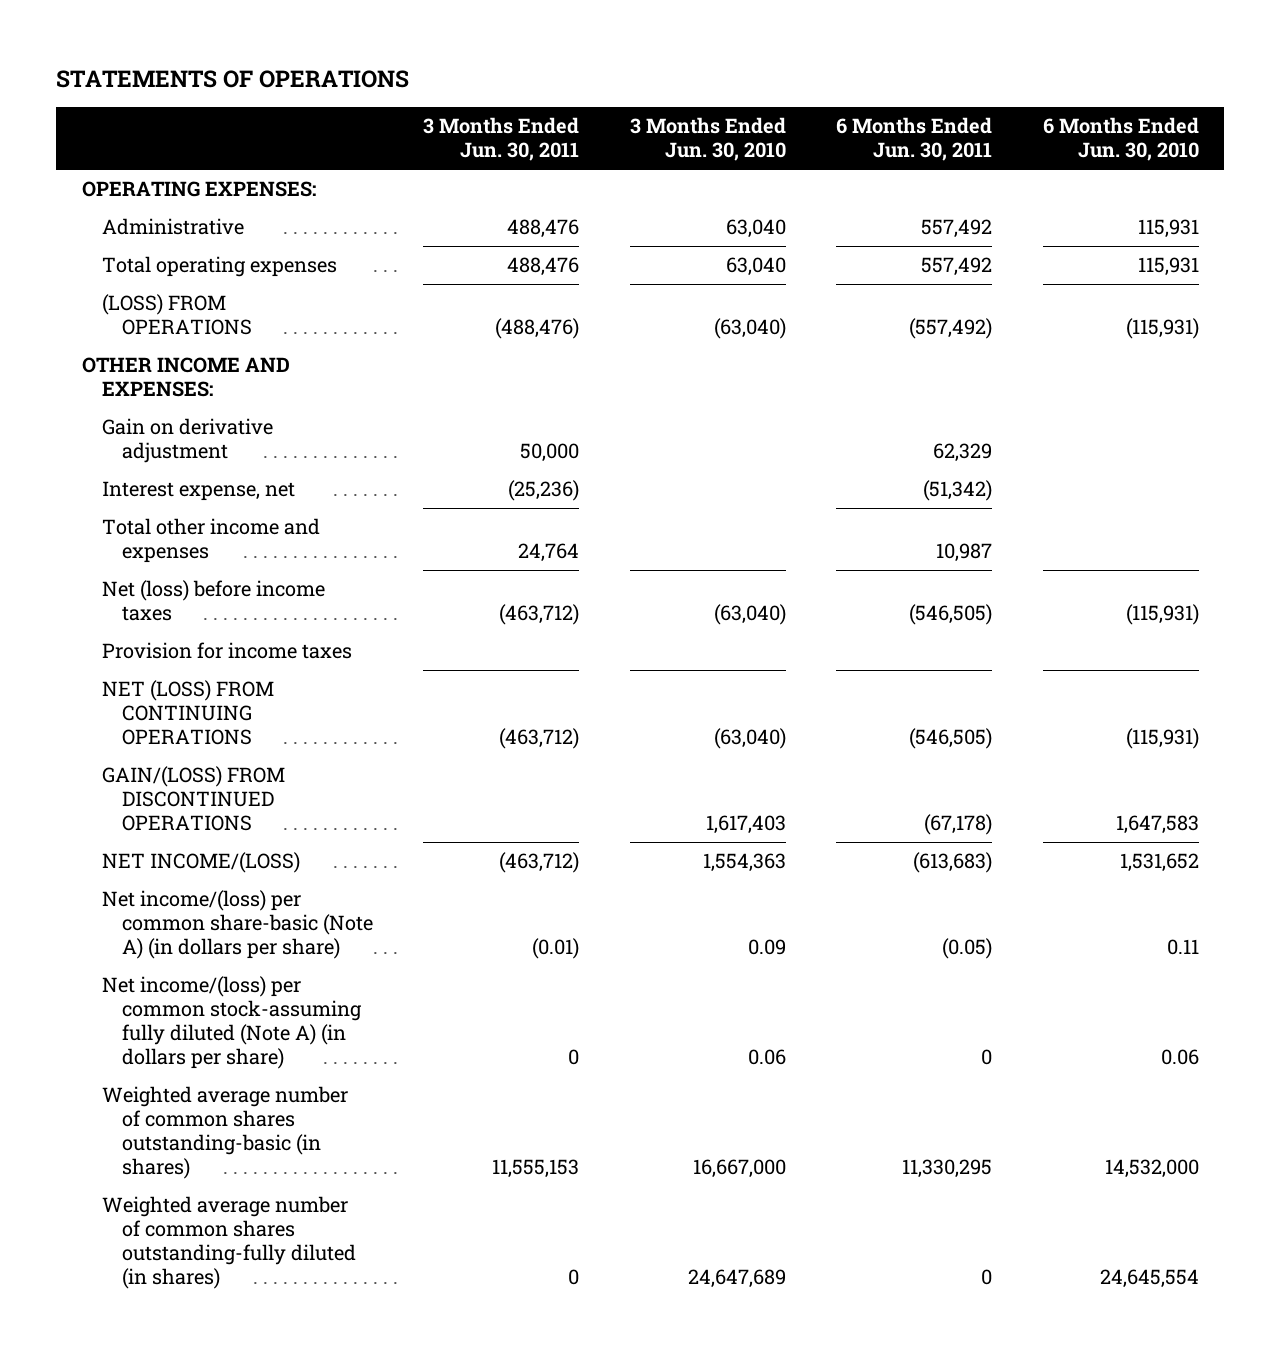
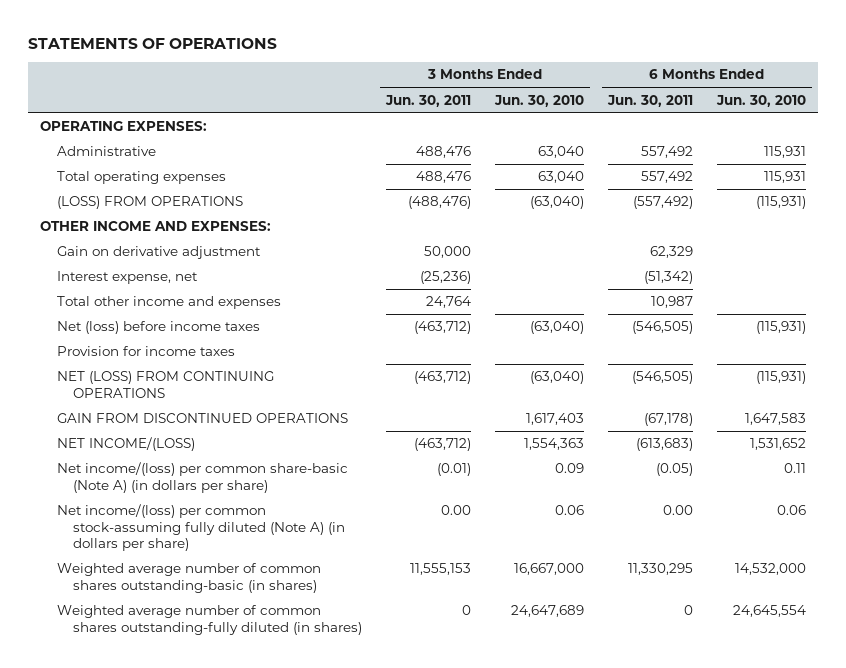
- GAIN/(LOSS) FROM DISCONTINUED OPERATIONS | | 1,617,403 | (67,178) | 1,647,583
+ GAIN FROM DISCONTINUED OPERATIONS | | 1,617,403 | (67,178) | 1,647,583
- Net income/(loss) per common stock-assuming fully diluted (Note A) (in dollars per share) | 0 | 0.06 | 0 | 0.06
+ Net income/(loss) per common stock-assuming fully diluted (Note A) (in dollars per share) | 0.00 | 0.06 | 0.00 | 0.06

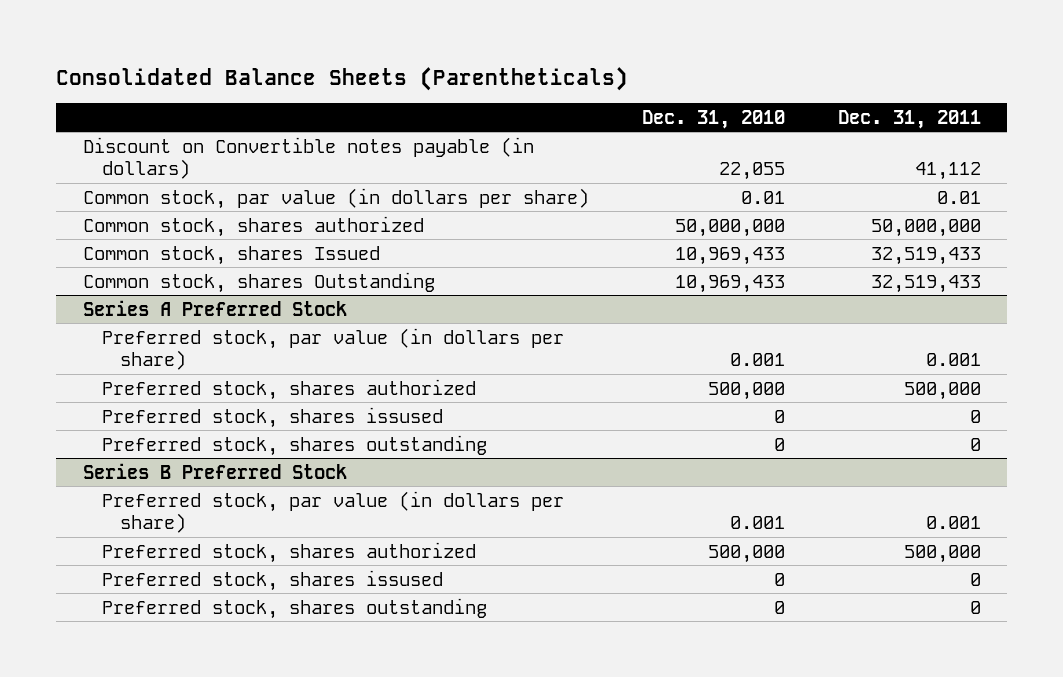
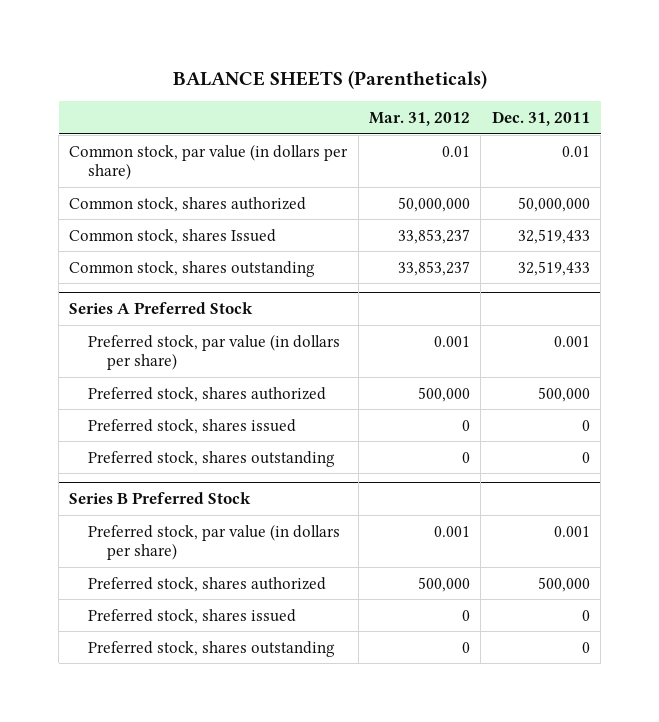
- Consolidated Balance Sheets (Parentheticals)
+ BALANCE SHEETS (Parentheticals)
- | Dec. 31, 2010 | Dec. 31, 2011
+ | Mar. 31, 2012 | Dec. 31, 2011
- Discount on Convertible notes payable (in dollars) | 22,055 | 41,112
- Common stock, shares Outstanding | 10,969,433 | 32,519,433
+ Common stock, shares outstanding | 33,853,237 | 32,519,433
@ Series A Preferred Stock
- Preferred stock, shares issused | 0 | 0
+ Preferred stock, shares issued | 0 | 0
@ Series B Preferred Stock
- Preferred stock, shares issused | 0 | 0
+ Preferred stock, shares issued | 0 | 0

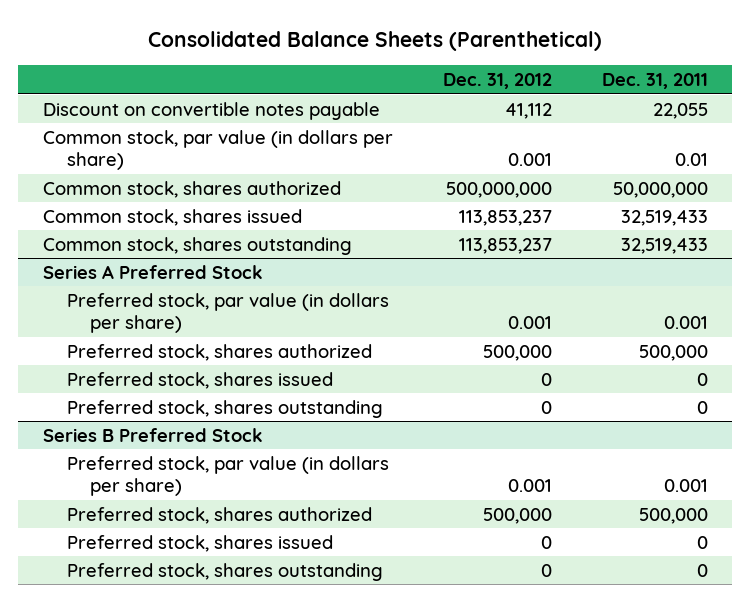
- BALANCE SHEETS (Parentheticals)
+ Consolidated Balance Sheets (Parenthetical)
- | Mar. 31, 2012 | Dec. 31, 2011
+ | Dec. 31, 2012 | Dec. 31, 2011
+ Discount on convertible notes payable | 41,112 | 22,055
- Common stock, shares Issued | 33,853,237 | 32,519,433
+ Common stock, shares issued | 113,853,237 | 32,519,433

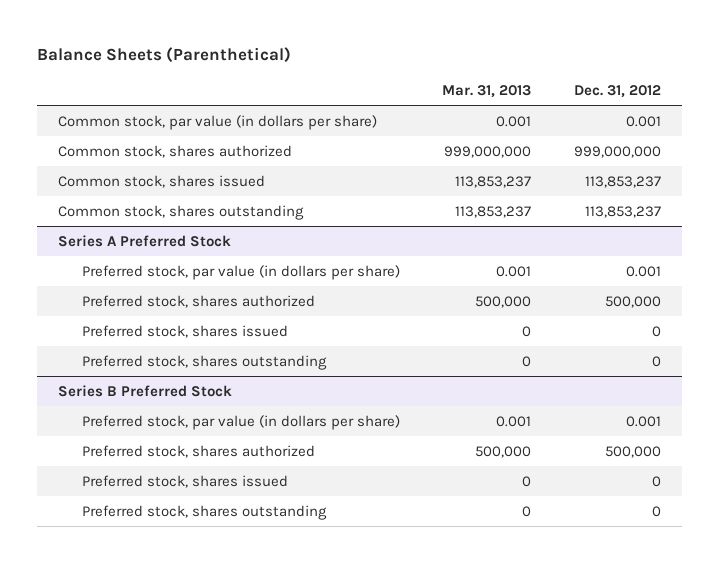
- Consolidated Balance Sheets (Parenthetical)
+ Balance Sheets (Parenthetical)
- | Dec. 31, 2012 | Dec. 31, 2011
+ | Mar. 31, 2013 | Dec. 31, 2012
- Discount on convertible notes payable | 41,112 | 22,055
- Common stock, shares authorized | 500,000,000 | 50,000,000
+ Common stock, shares authorized | 999,000,000 | 999,000,000

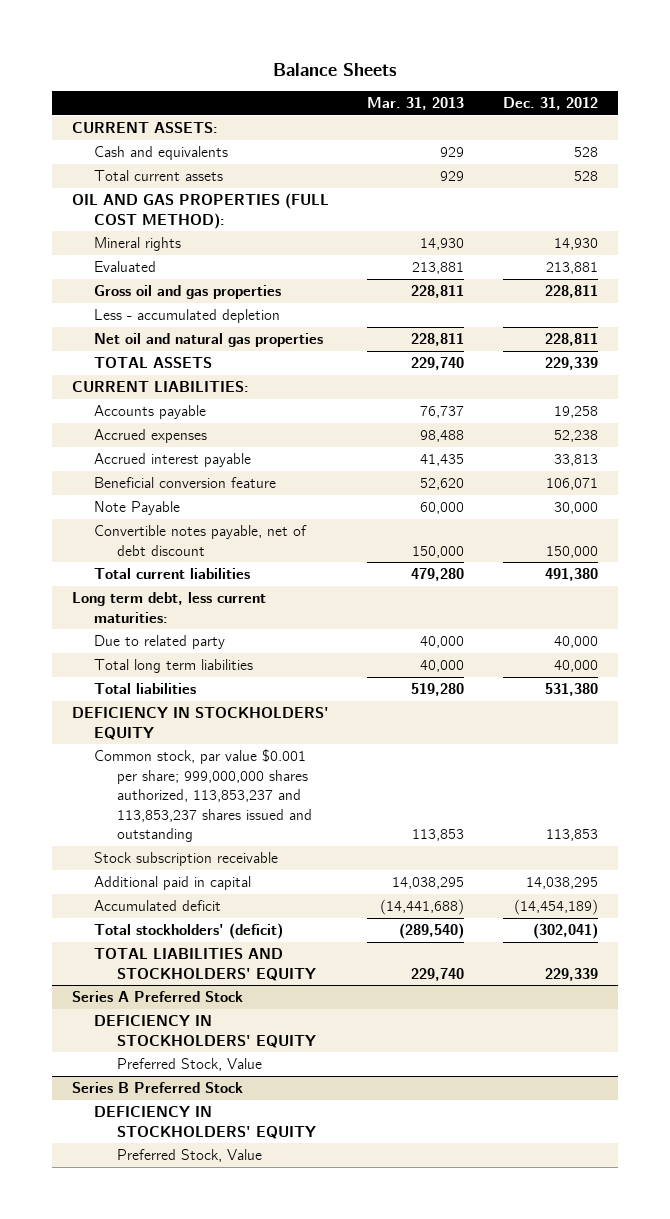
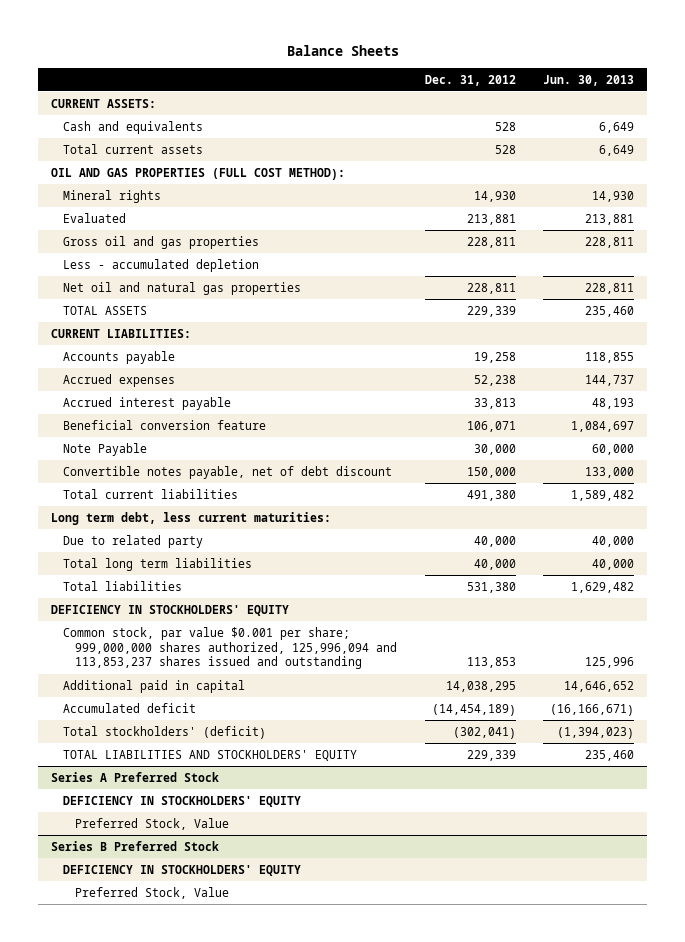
- | Mar. 31, 2013 | Dec. 31, 2012
+ | Dec. 31, 2012 | Jun. 30, 2013
- Common stock, par value $0.001 per share; 999,000,000 shares authorized, 113,853,237 and 113,853,237 shares issued and outstanding | 113,853 | 113,853
- Stock subscription receivable
+ Common stock, par value $0.001 per share; 999,000,000 shares authorized, 125,996,094 and 113,853,237 shares issued and outstanding | 113,853 | 125,996

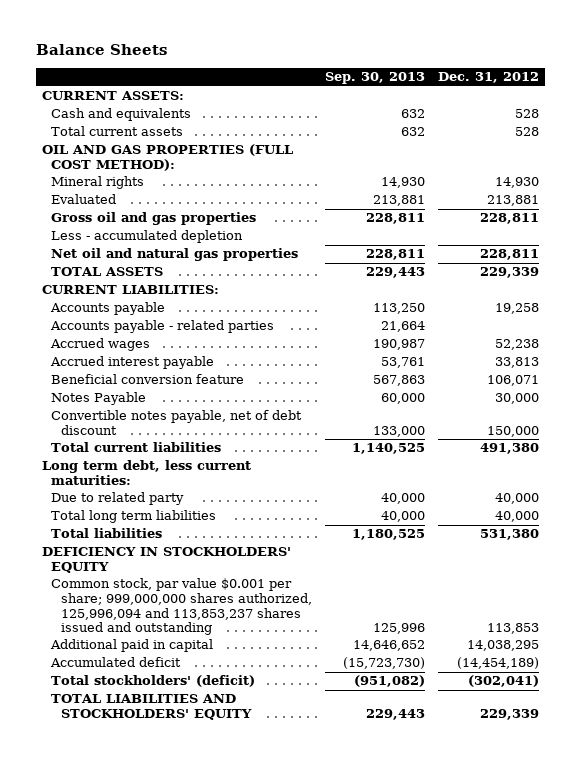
- | Dec. 31, 2012 | Jun. 30, 2013
+ | Sep. 30, 2013 | Dec. 31, 2012
- Accrued expenses | 52,238 | 144,737
+ Accounts payable - related parties | 21,664 |
+ Accrued wages | 190,987 | 52,238
- Note Payable | 30,000 | 60,000
+ Notes Payable | 60,000 | 30,000
- Series A Preferred Stock
- DEFICIENCY IN STOCKHOLDERS' EQUITY
- Preferred Stock, Value
- Series B Preferred Stock
- DEFICIENCY IN STOCKHOLDERS' EQUITY
- Preferred Stock, Value

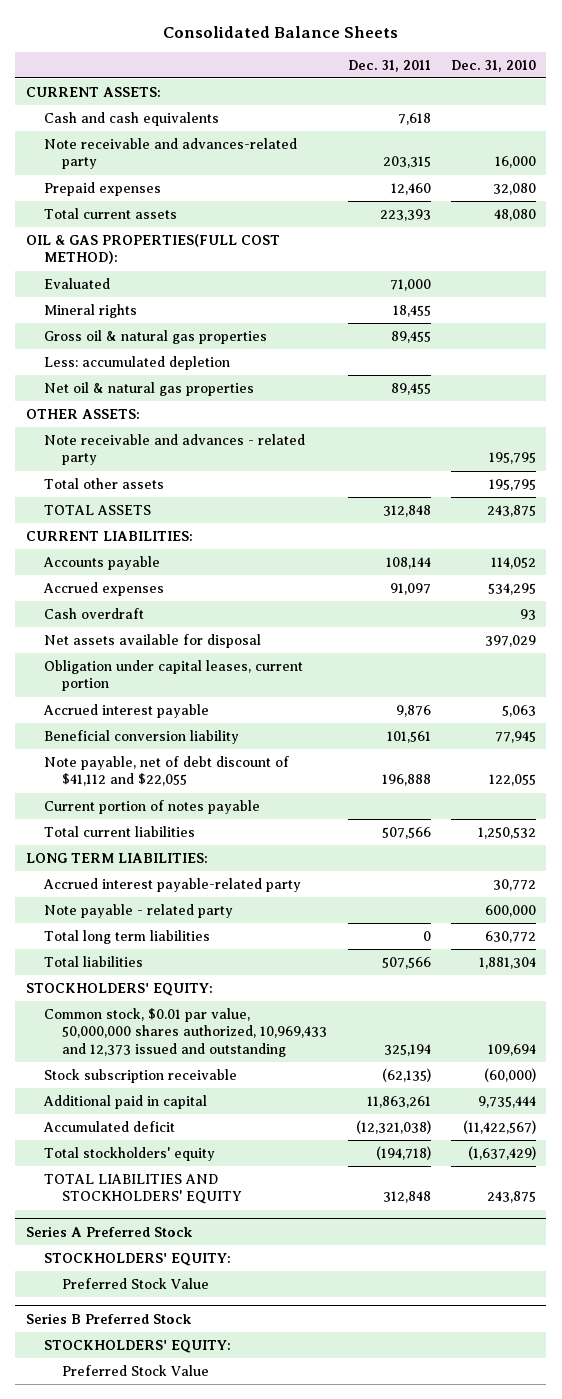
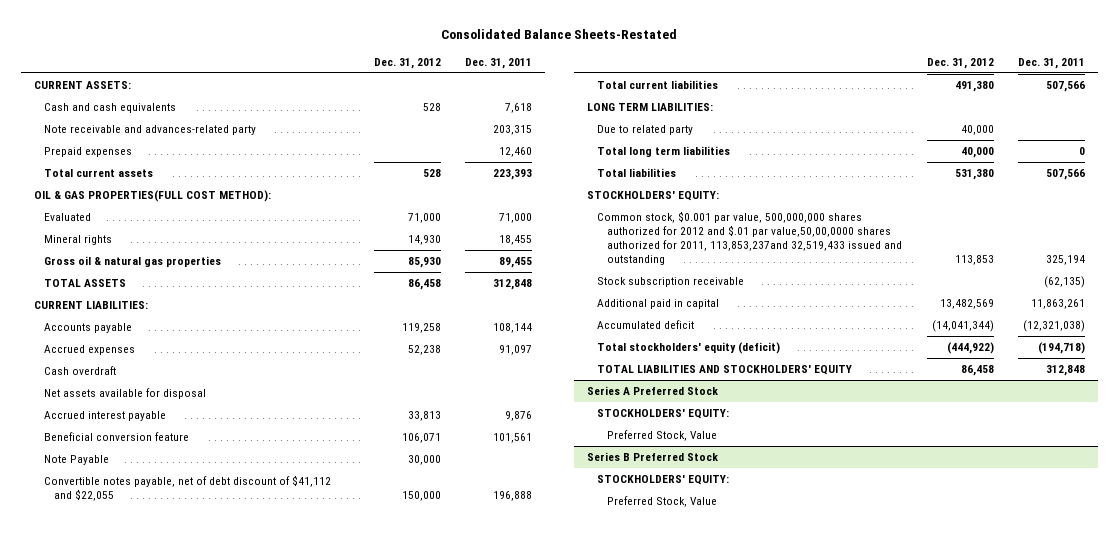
- Consolidated Balance Sheets
+ Consolidated Balance Sheets-Restated
- | Dec. 31, 2011 | Dec. 31, 2010
+ | Dec. 31, 2012 | Dec. 31, 2011
- Less: accumulated depletion
- Net oil & natural gas properties | 89,455 |
- OTHER ASSETS:
- Note receivable and advances - related party | | 195,795
- Total other assets | | 195,795
- Obligation under capital leases, current portion
- Beneficial conversion liability | 101,561 | 77,945
- Note payable, net of debt discount of $41,112 and $22,055 | 196,888 | 122,055
- Current portion of notes payable
+ Beneficial conversion feature | 106,071 | 101,561
+ Note Payable | 30,000 |
+ Convertible notes payable, net of debt discount of $41,112 and $22,055 | 150,000 | 196,888
- Accrued interest payable-related party | | 30,772
- Note payable - related party | | 600,000
+ Due to related party | 40,000 |
- Common stock, $0.01 par value, 50,000,000 shares authorized, 10,969,433 and 12,373 issued and outstanding | 325,194 | 109,694
+ Common stock, $0.001 par value, 500,000,000 shares authorized for 2012 and $.01 par value,50,00,0000 shares authorized for 2011, 113,853,237and 32,519,433 issued and outstanding | 113,853 | 325,194
- Total stockholders' equity | (194,718) | (1,637,429)
+ Total stockholders' equity (deficit) | (444,922) | (194,718)
@ Series A Preferred Stock
- Preferred Stock Value
+ Preferred Stock, Value
@ Series B Preferred Stock
- Preferred Stock Value
+ Preferred Stock, Value

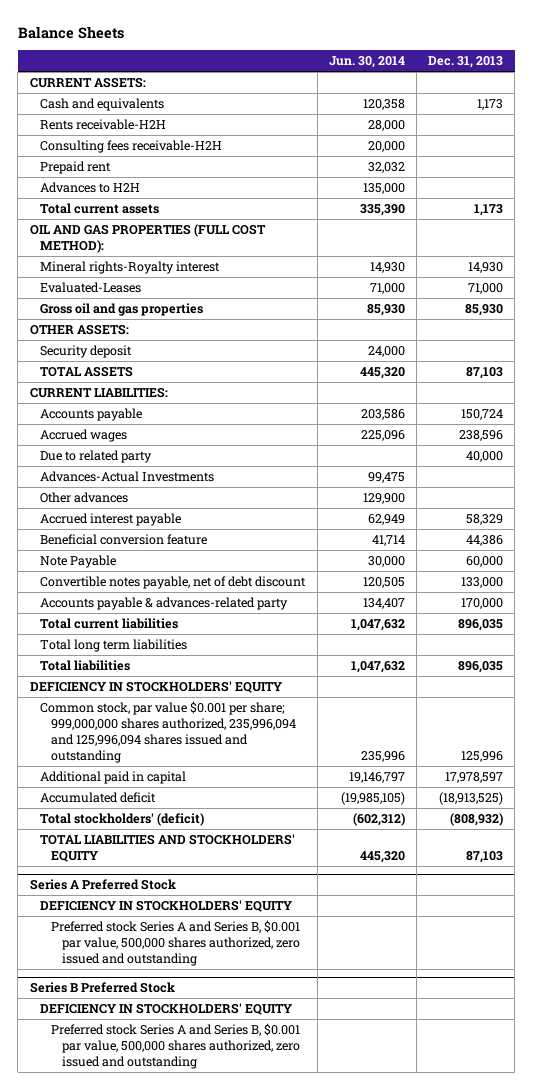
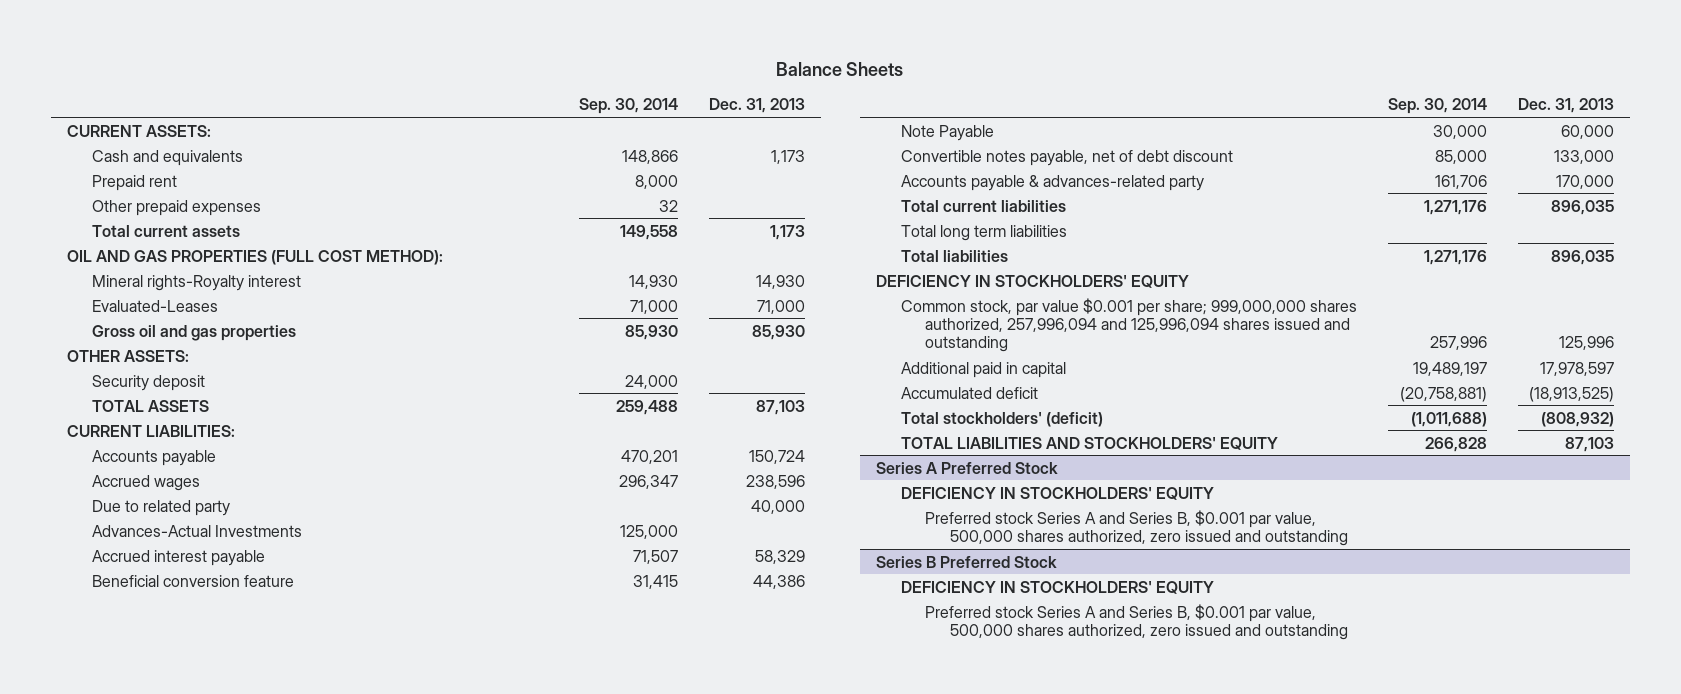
- | Jun. 30, 2014 | Dec. 31, 2013
+ | Sep. 30, 2014 | Dec. 31, 2013
- Rents receivable-H2H | 28,000 |
- Consulting fees receivable-H2H | 20,000 |
- Advances to H2H | 135,000 |
+ Other prepaid expenses | 32 |
- Other advances | 129,900 |
- Common stock, par value $0.001 per share; 999,000,000 shares authorized, 235,996,094 and 125,996,094 shares issued and outstanding | 235,996 | 125,996
+ Common stock, par value $0.001 per share; 999,000,000 shares authorized, 257,996,094 and 125,996,094 shares issued and outstanding | 257,996 | 125,996

